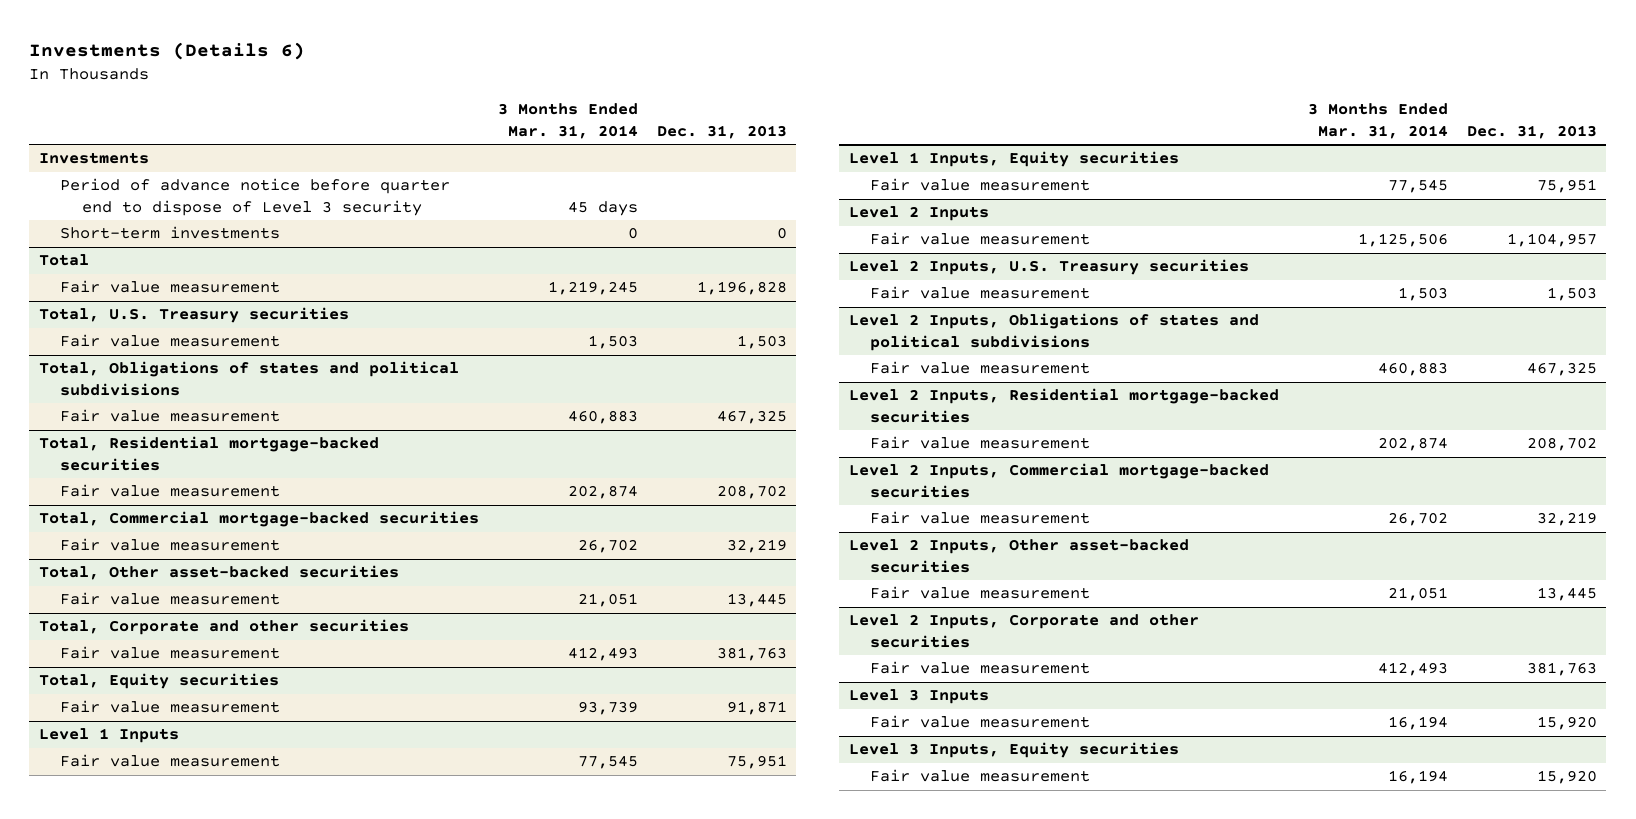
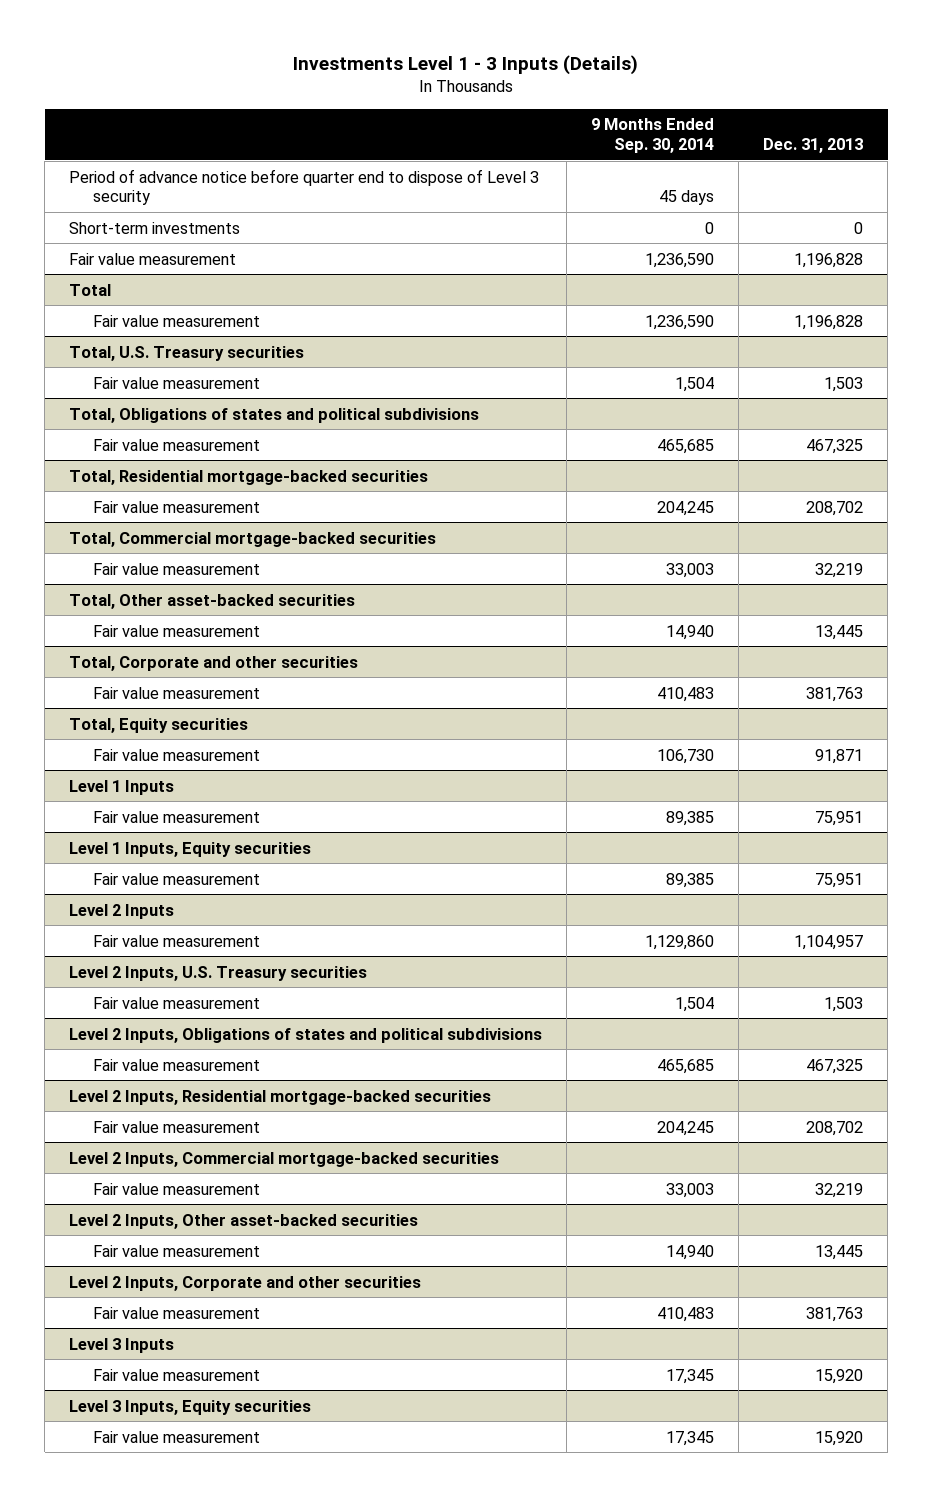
- Investments (Details 6)
+ Investments Level 1 - 3 Inputs (Details)
- | 3 Months Ended Mar. 31, 2014 | Dec. 31, 2013
+ | 9 Months Ended Sep. 30, 2014 | Dec. 31, 2013
- Investments
+ Fair value measurement | 1,236,590 | 1,196,828

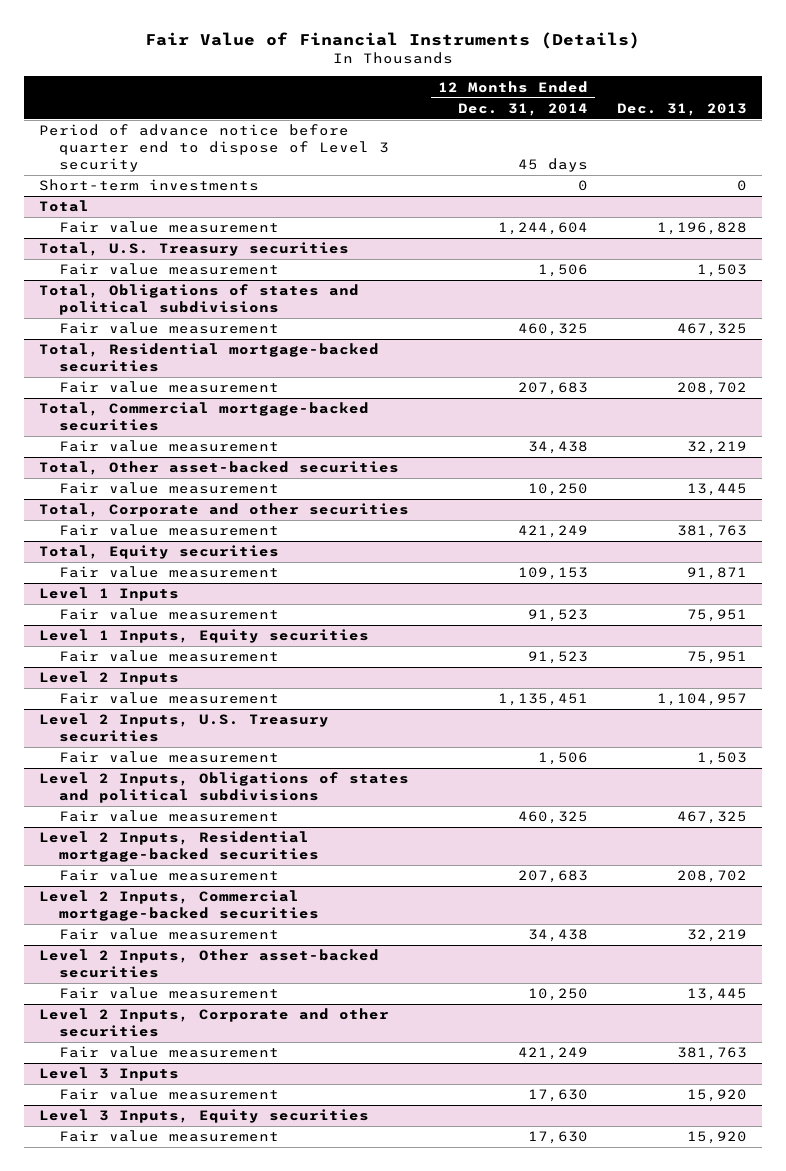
- Investments Level 1 - 3 Inputs (Details)
+ Fair Value of Financial Instruments (Details)
- | 9 Months Ended Sep. 30, 2014 | Dec. 31, 2013
+ | 12 Months Ended Dec. 31, 2014 | Dec. 31, 2013
- Fair value measurement | 1,236,590 | 1,196,828

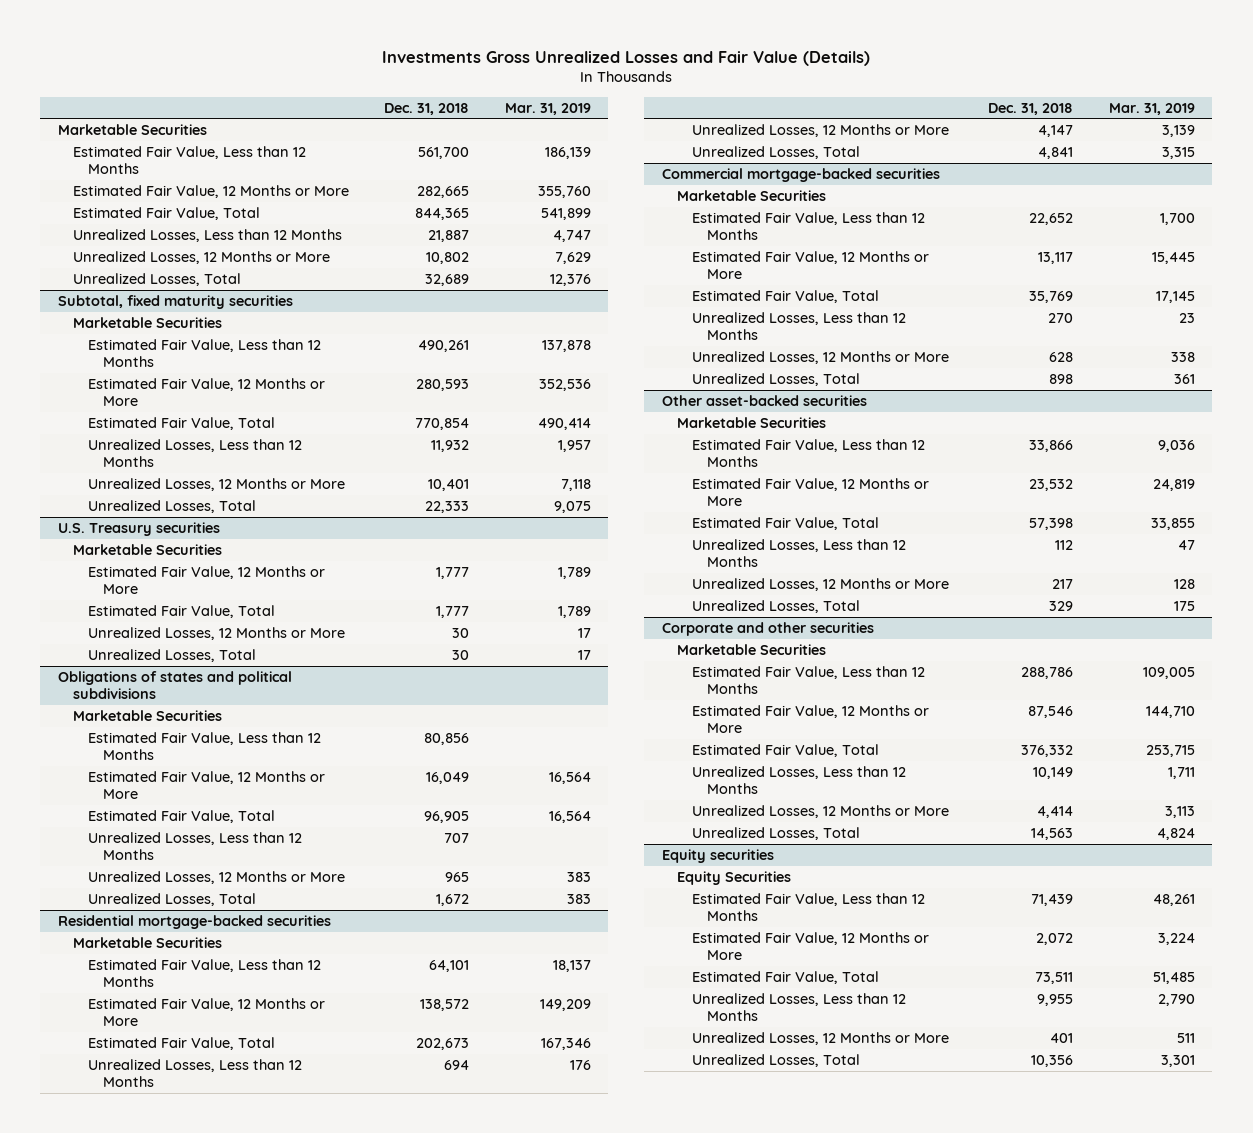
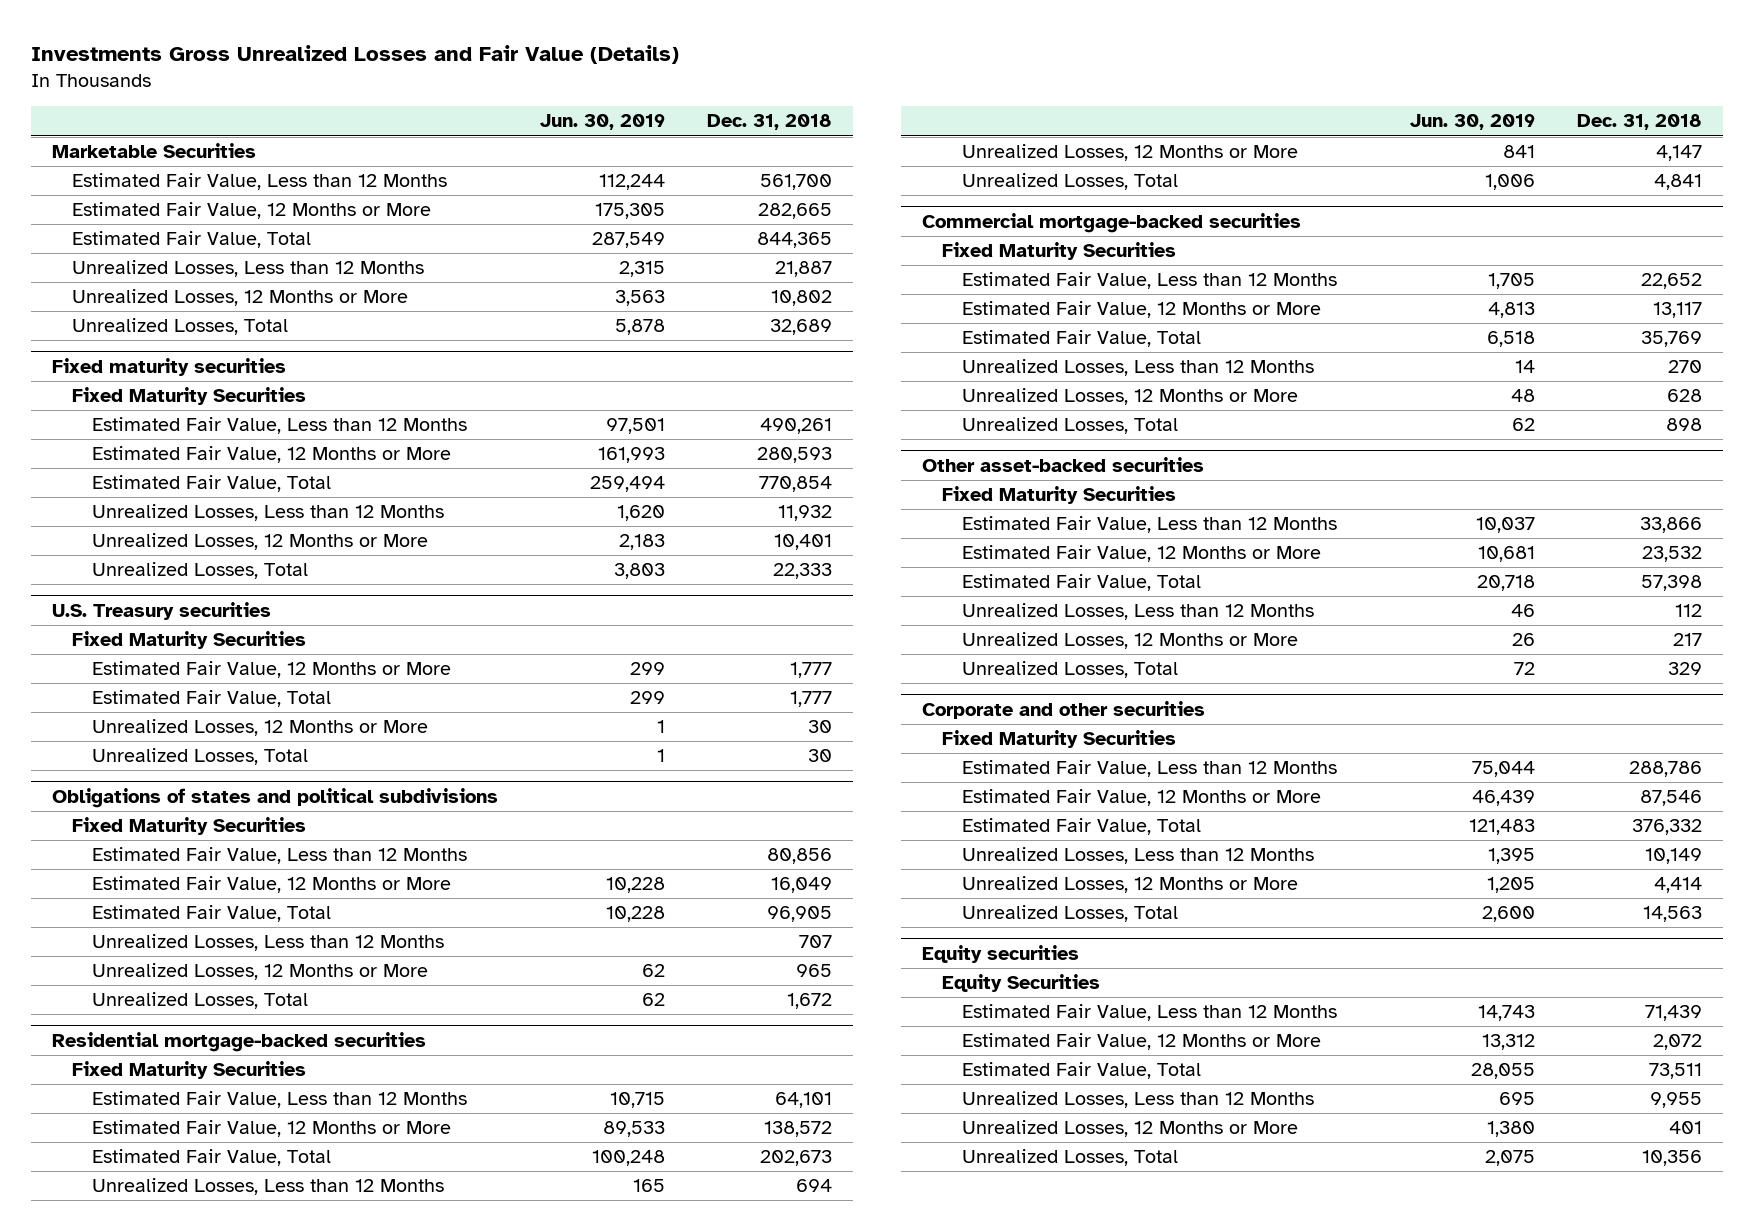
- | Dec. 31, 2018 | Mar. 31, 2019
+ | Jun. 30, 2019 | Dec. 31, 2018
- Subtotal, fixed maturity securities
- Marketable Securities
+ Fixed maturity securities
+ Fixed Maturity Securities
@ U.S. Treasury securities
- Marketable Securities
+ Fixed Maturity Securities
@ Obligations of states and political subdivisions
- Marketable Securities
+ Fixed Maturity Securities
@ Residential mortgage-backed securities
- Marketable Securities
+ Fixed Maturity Securities
@ Commercial mortgage-backed securities
- Marketable Securities
+ Fixed Maturity Securities
@ Other asset-backed securities
- Marketable Securities
+ Fixed Maturity Securities
@ Corporate and other securities
- Marketable Securities
+ Fixed Maturity Securities

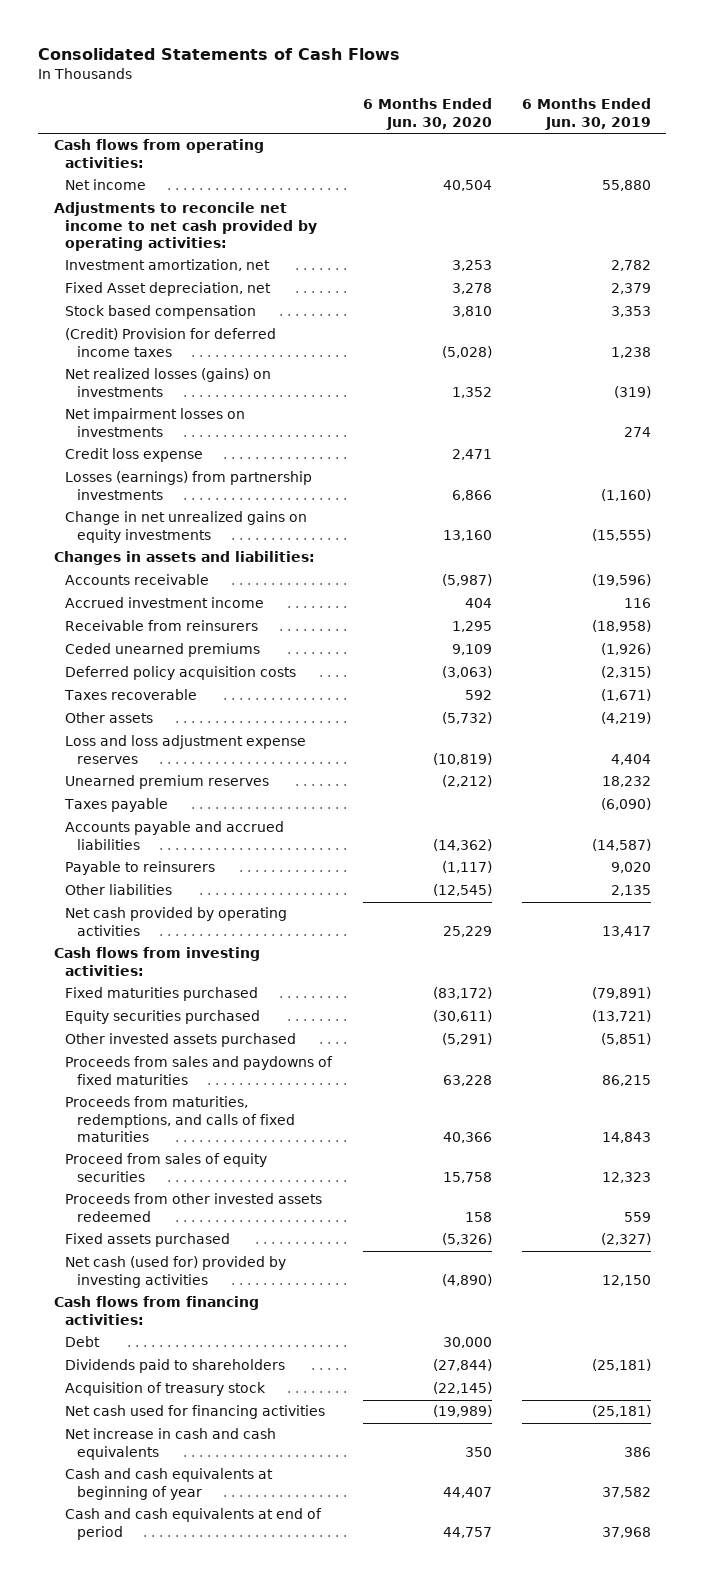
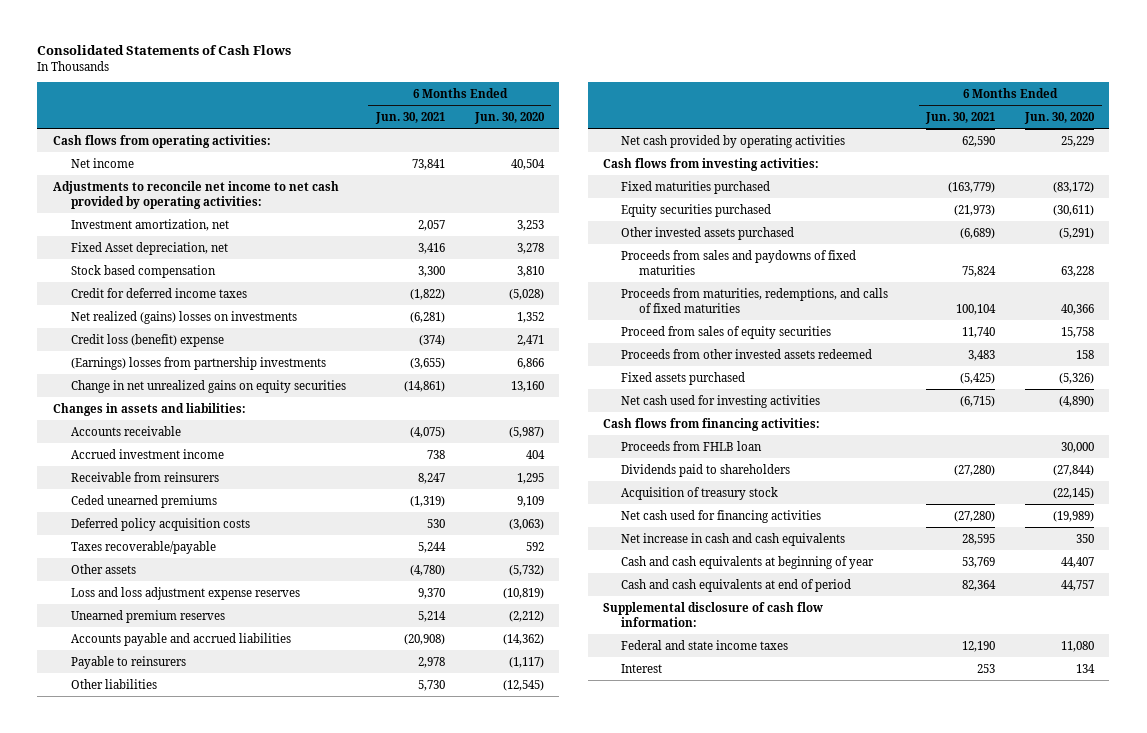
- | 6 Months Ended Jun. 30, 2020 | 6 Months Ended Jun. 30, 2019
+ | 6 Months Ended Jun. 30, 2021 | 6 Months Ended Jun. 30, 2020
- (Credit) Provision for deferred income taxes | (5,028) | 1,238
- Net realized losses (gains) on investments | 1,352 | (319)
- Net impairment losses on investments | | 274
- Credit loss expense | 2,471 |
- Losses (earnings) from partnership investments | 6,866 | (1,160)
- Change in net unrealized gains on equity investments | 13,160 | (15,555)
+ Credit for deferred income taxes | (1,822) | (5,028)
+ Net realized (gains) losses on investments | (6,281) | 1,352
+ Credit loss (benefit) expense | (374) | 2,471
+ (Earnings) losses from partnership investments | (3,655) | 6,866
+ Change in net unrealized gains on equity securities | (14,861) | 13,160
- Taxes recoverable | 592 | (1,671)
+ Taxes recoverable/payable | 5,244 | 592
- Taxes payable | | (6,090)
- Net cash (used for) provided by investing activities | (4,890) | 12,150
+ Net cash used for investing activities | (6,715) | (4,890)
- Debt | 30,000 |
+ Proceeds from FHLB loan | | 30,000
+ Supplemental disclosure of cash flow information:
+ Federal and state income taxes | 12,190 | 11,080
+ Interest | 253 | 134

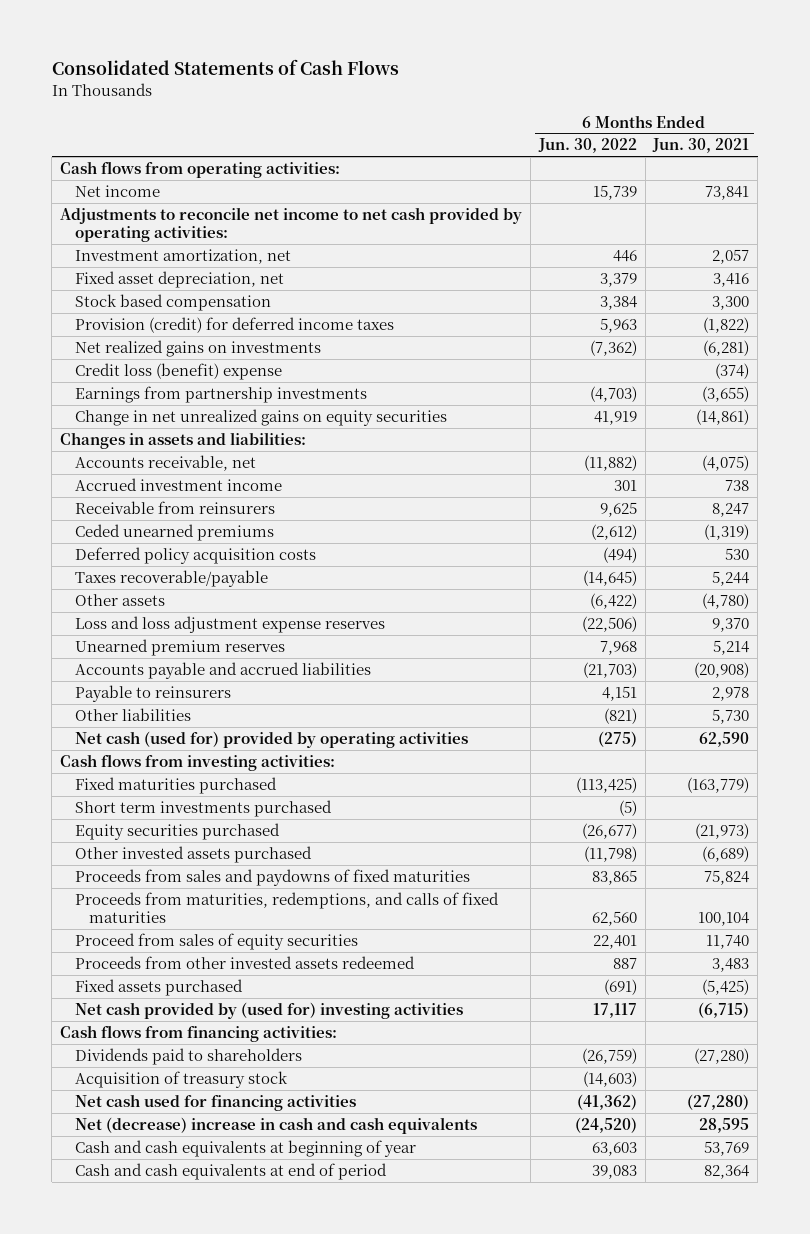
- | 6 Months Ended Jun. 30, 2021 | 6 Months Ended Jun. 30, 2020
+ | 6 Months Ended Jun. 30, 2022 | 6 Months Ended Jun. 30, 2021
- Fixed Asset depreciation, net | 3,416 | 3,278
+ Fixed asset depreciation, net | 3,379 | 3,416
- Credit for deferred income taxes | (1,822) | (5,028)
- Net realized (gains) losses on investments | (6,281) | 1,352
+ Provision (credit) for deferred income taxes | 5,963 | (1,822)
+ Net realized gains on investments | (7,362) | (6,281)
- (Earnings) losses from partnership investments | (3,655) | 6,866
+ Earnings from partnership investments | (4,703) | (3,655)
- Accounts receivable | (4,075) | (5,987)
+ Accounts receivable, net | (11,882) | (4,075)
- Net cash provided by operating activities | 62,590 | 25,229
+ Net cash (used for) provided by operating activities | (275) | 62,590
+ Short term investments purchased | (5) |
- Net cash used for investing activities | (6,715) | (4,890)
+ Net cash provided by (used for) investing activities | 17,117 | (6,715)
- Proceeds from FHLB loan | | 30,000
- Net increase in cash and cash equivalents | 28,595 | 350
+ Net (decrease) increase in cash and cash equivalents | (24,520) | 28,595
- Supplemental disclosure of cash flow information:
- Federal and state income taxes | 12,190 | 11,080
- Interest | 253 | 134

